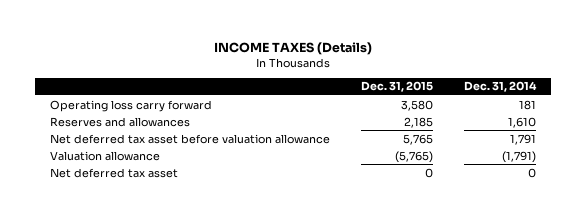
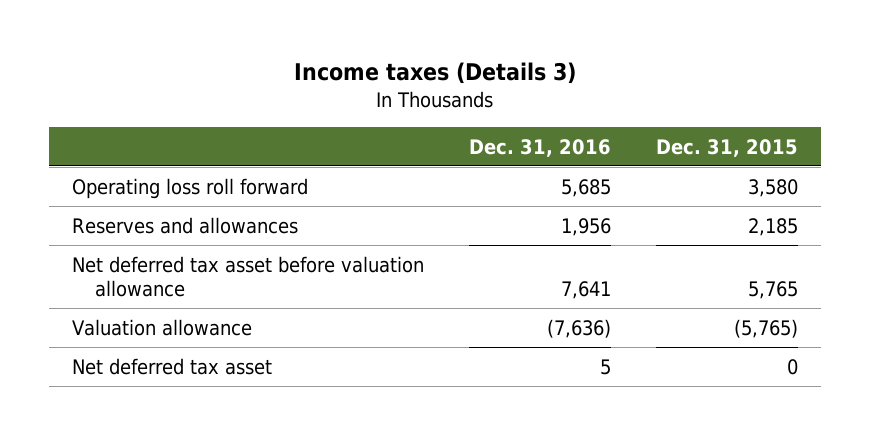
- INCOME TAXES (Details)
+ Income taxes (Details 3)
- | Dec. 31, 2015 | Dec. 31, 2014
+ | Dec. 31, 2016 | Dec. 31, 2015
- Operating loss carry forward | 3,580 | 181
+ Operating loss roll forward | 5,685 | 3,580

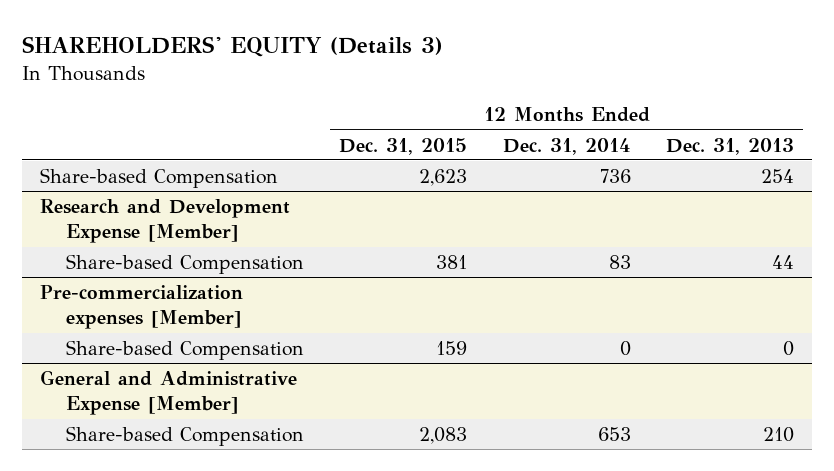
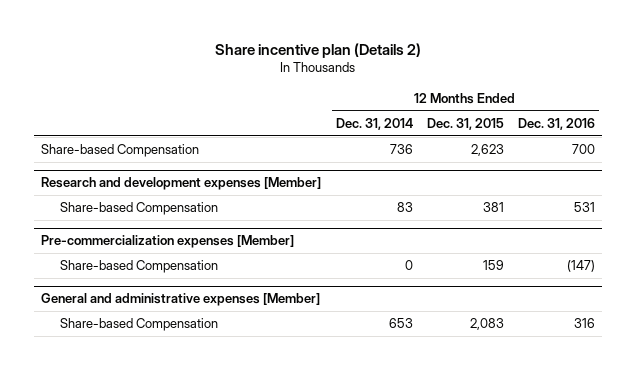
- SHAREHOLDERS' EQUITY (Details 3)
+ Share incentive plan (Details 2)
- | 12 Months Ended Dec. 31, 2015 | 12 Months Ended Dec. 31, 2014 | 12 Months Ended Dec. 31, 2013
+ | 12 Months Ended Dec. 31, 2014 | 12 Months Ended Dec. 31, 2015 | 12 Months Ended Dec. 31, 2016
- Research and Development Expense [Member]
+ Research and development expenses [Member]
- General and Administrative Expense [Member]
+ General and administrative expenses [Member]

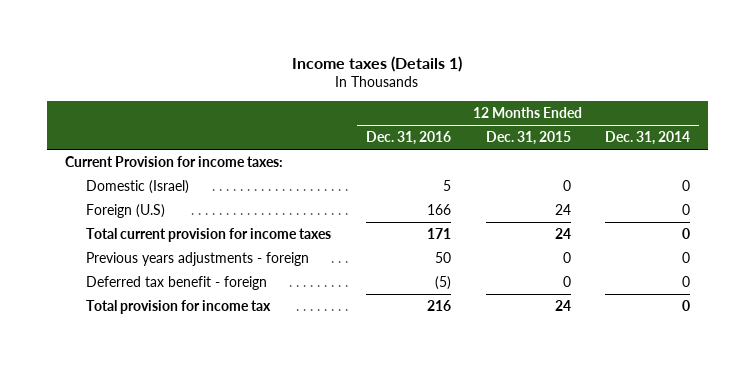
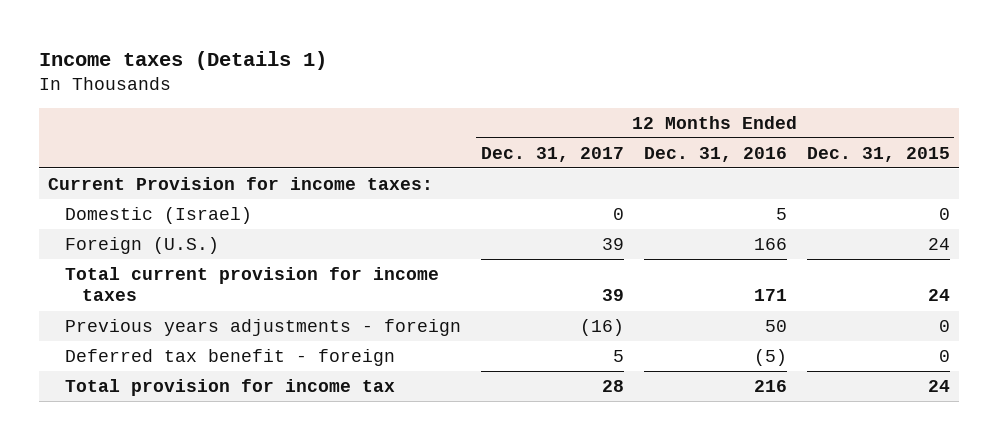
- | 12 Months Ended Dec. 31, 2016 | 12 Months Ended Dec. 31, 2015 | 12 Months Ended Dec. 31, 2014
+ | 12 Months Ended Dec. 31, 2017 | 12 Months Ended Dec. 31, 2016 | 12 Months Ended Dec. 31, 2015
- Foreign (U.S) | 166 | 24 | 0
+ Foreign (U.S.) | 39 | 166 | 24

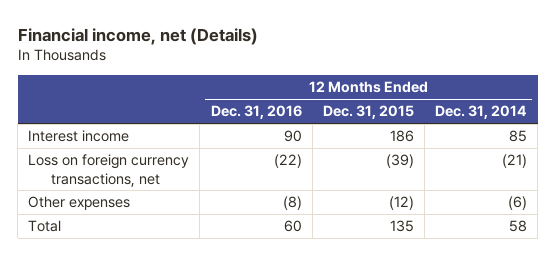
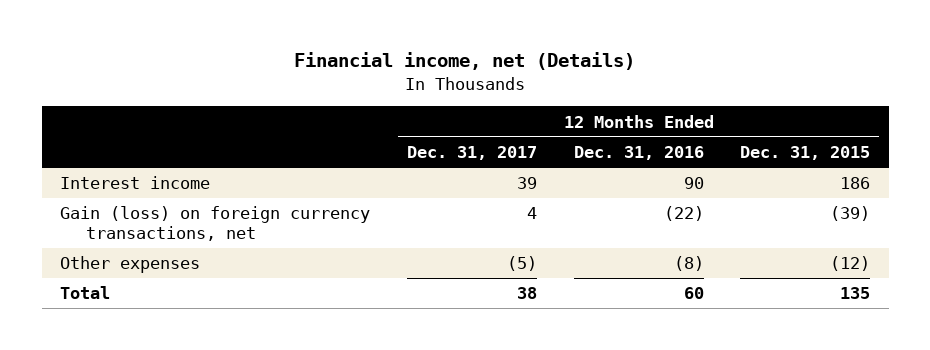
- | 12 Months Ended Dec. 31, 2016 | 12 Months Ended Dec. 31, 2015 | 12 Months Ended Dec. 31, 2014
+ | 12 Months Ended Dec. 31, 2017 | 12 Months Ended Dec. 31, 2016 | 12 Months Ended Dec. 31, 2015
- Loss on foreign currency transactions, net | (22) | (39) | (21)
+ Gain (loss) on foreign currency transactions, net | 4 | (22) | (39)

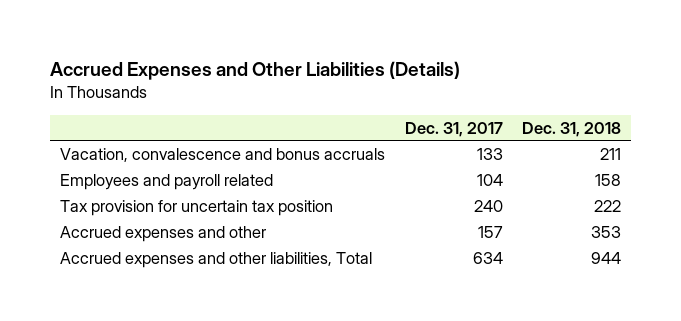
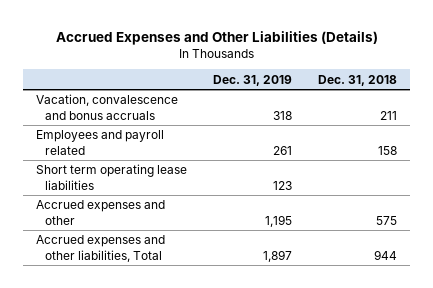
- | Dec. 31, 2017 | Dec. 31, 2018
+ | Dec. 31, 2019 | Dec. 31, 2018
- Tax provision for uncertain tax position | 240 | 222
- Accrued expenses and other | 157 | 353
+ Short term operating lease liabilities | 123 |
+ Accrued expenses and other | 1,195 | 575

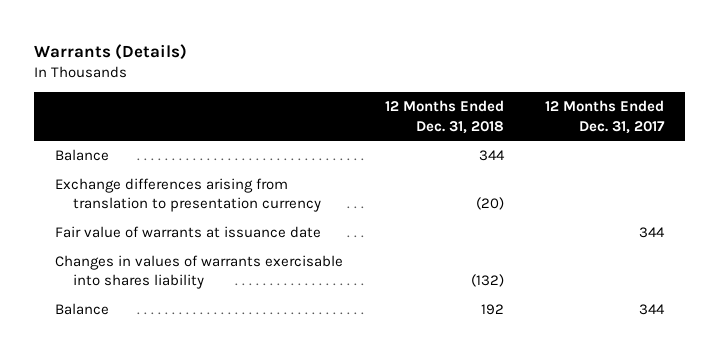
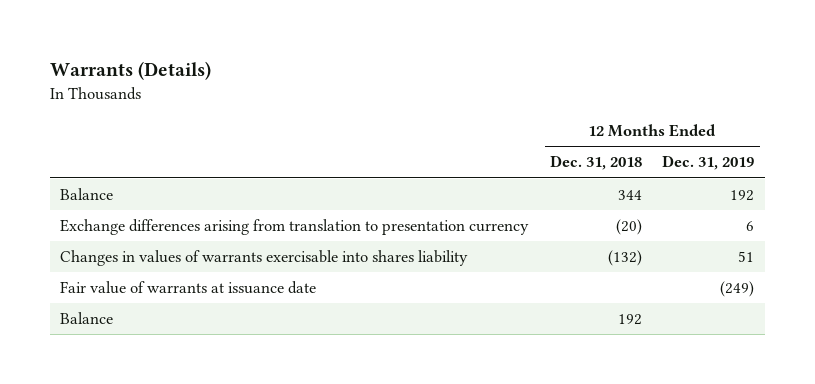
- | 12 Months Ended Dec. 31, 2018 | 12 Months Ended Dec. 31, 2017
+ | 12 Months Ended Dec. 31, 2018 | 12 Months Ended Dec. 31, 2019
moved down: Fair value of warrants at issuance date | | (249)

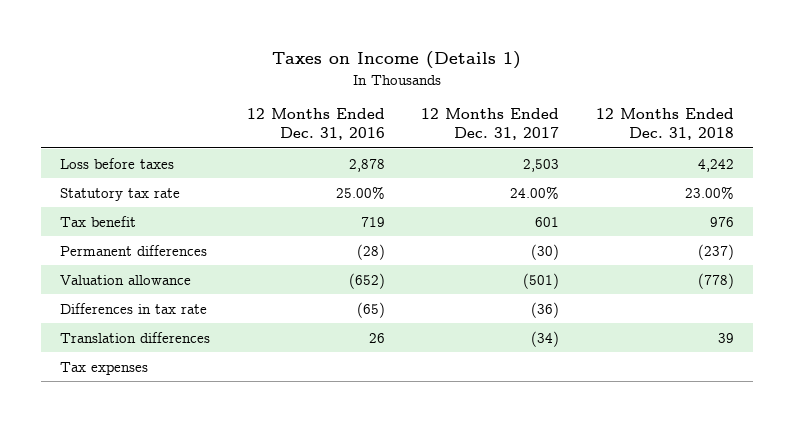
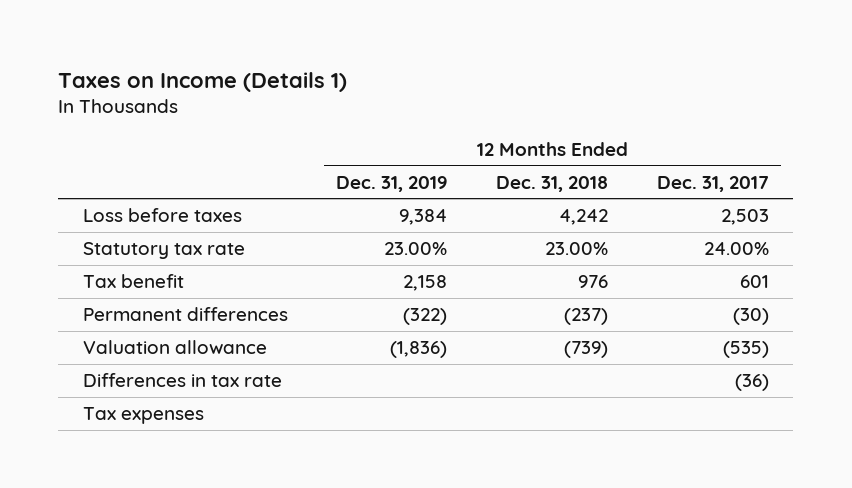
- | 12 Months Ended Dec. 31, 2016 | 12 Months Ended Dec. 31, 2017 | 12 Months Ended Dec. 31, 2018
+ | 12 Months Ended Dec. 31, 2019 | 12 Months Ended Dec. 31, 2018 | 12 Months Ended Dec. 31, 2017
- Valuation allowance | (652) | (501) | (778)
+ Valuation allowance | (1,836) | (739) | (535)
- Translation differences | 26 | (34) | 39

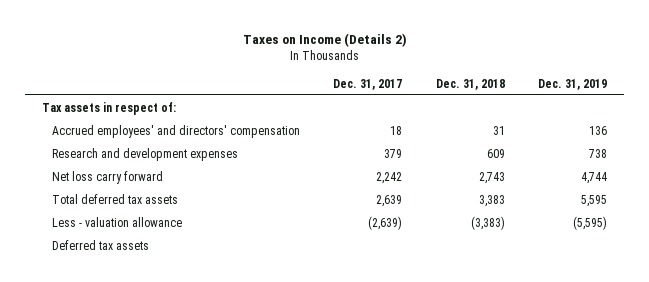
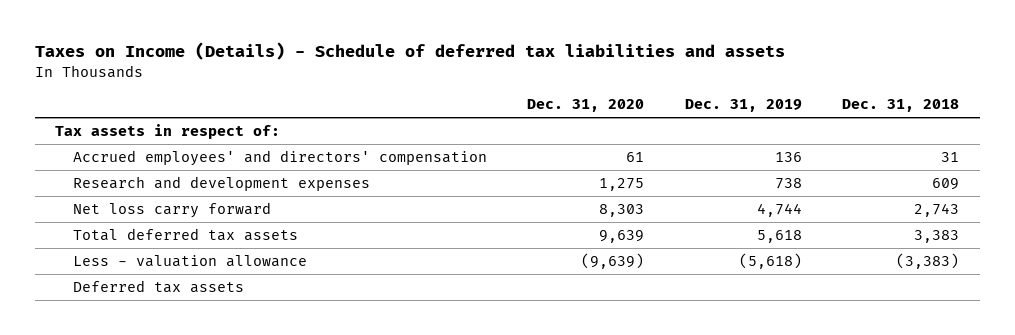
- Taxes on Income (Details 2)
+ Taxes on Income (Details) - Schedule of deferred tax liabilities and assets
- | Dec. 31, 2017 | Dec. 31, 2018 | Dec. 31, 2019
+ | Dec. 31, 2020 | Dec. 31, 2019 | Dec. 31, 2018
- Total deferred tax assets | 2,639 | 3,383 | 5,595
- Less - valuation allowance | (2,639) | (3,383) | (5,595)
+ Total deferred tax assets | 9,639 | 5,618 | 3,383
+ Less - valuation allowance | (9,639) | (5,618) | (3,383)

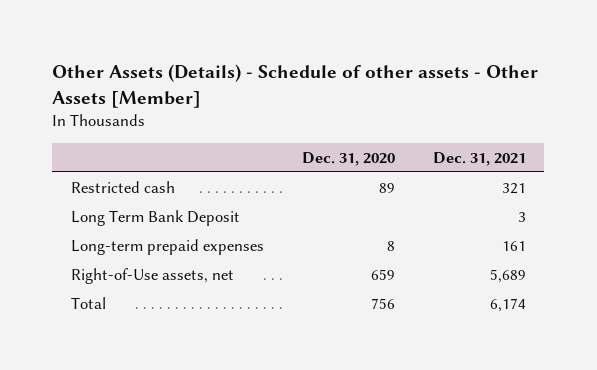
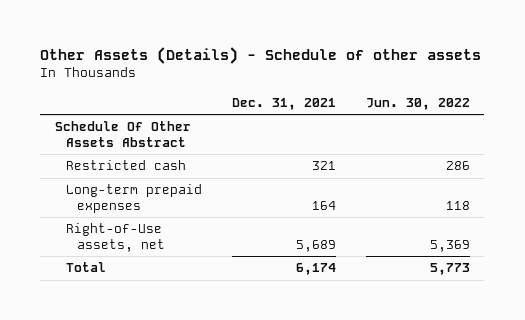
- Other Assets (Details) - Schedule of other assets - Other Assets [Member]
+ Other Assets (Details) - Schedule of other assets
- | Dec. 31, 2020 | Dec. 31, 2021
+ | Dec. 31, 2021 | Jun. 30, 2022
+ Schedule Of Other Assets Abstract
- Long Term Bank Deposit | | 3
- Long-term prepaid expenses | 8 | 161
+ Long-term prepaid expenses | 164 | 118

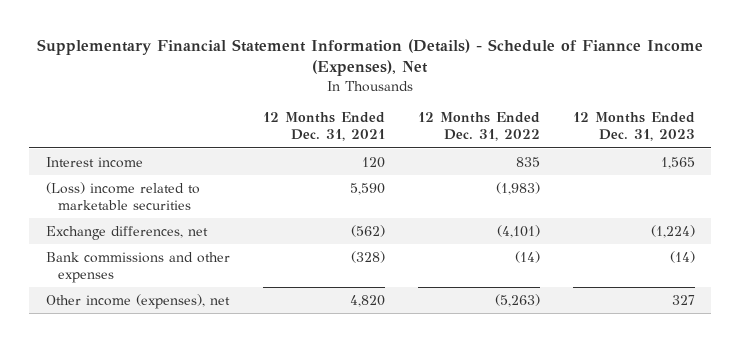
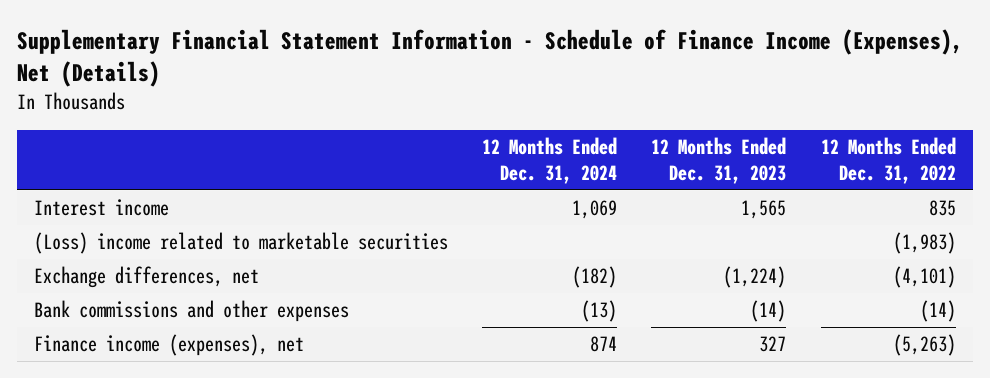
- Supplementary Financial Statement Information (Details) - Schedule of Fiannce Income (Expenses), Net
+ Supplementary Financial Statement Information - Schedule of Finance Income (Expenses), Net (Details)
- | 12 Months Ended Dec. 31, 2021 | 12 Months Ended Dec. 31, 2022 | 12 Months Ended Dec. 31, 2023
+ | 12 Months Ended Dec. 31, 2024 | 12 Months Ended Dec. 31, 2023 | 12 Months Ended Dec. 31, 2022
- Other income (expenses), net | 4,820 | (5,263) | 327
+ Finance income (expenses), net | 874 | 327 | (5,263)

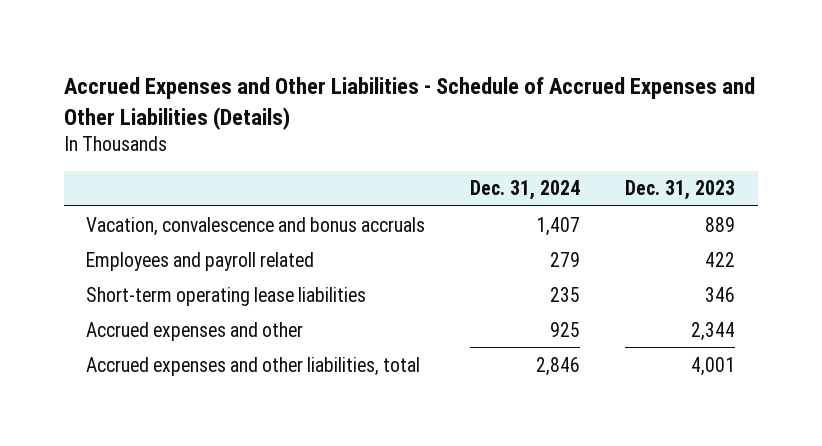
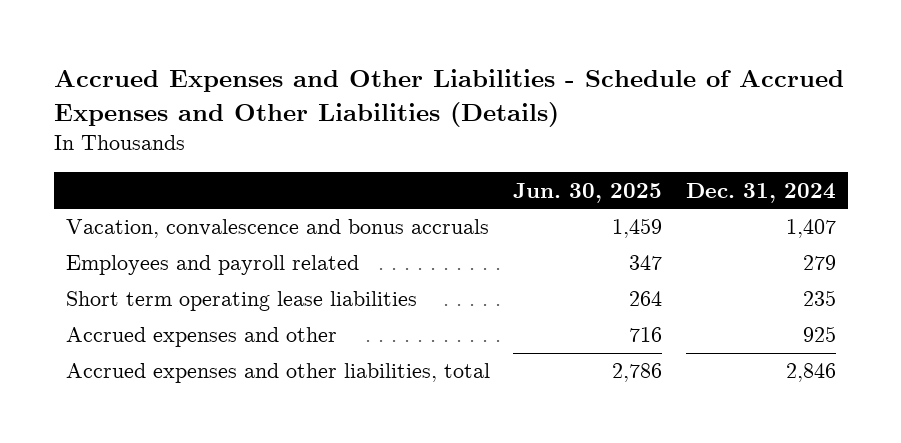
- | Dec. 31, 2024 | Dec. 31, 2023
+ | Jun. 30, 2025 | Dec. 31, 2024
- Short-term operating lease liabilities | 235 | 346
+ Short term operating lease liabilities | 264 | 235

